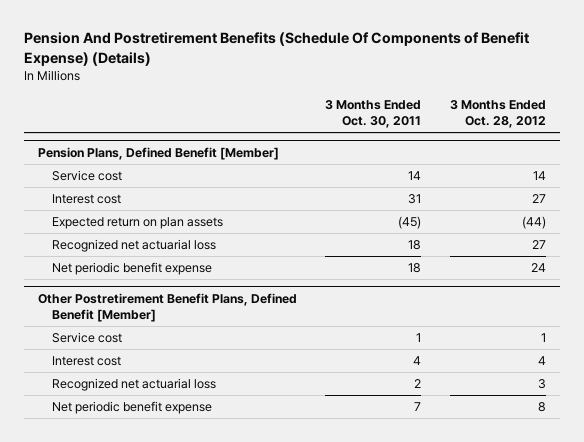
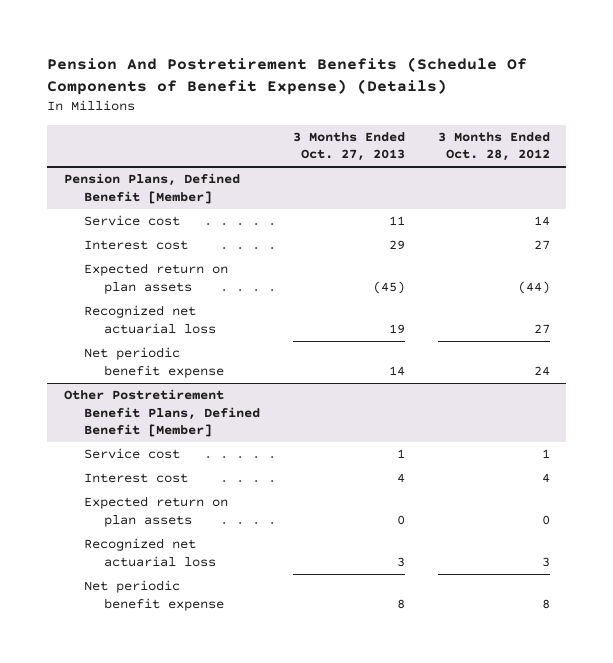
- | 3 Months Ended Oct. 30, 2011 | 3 Months Ended Oct. 28, 2012
+ | 3 Months Ended Oct. 27, 2013 | 3 Months Ended Oct. 28, 2012
@ Other Postretirement Benefit Plans, Defined Benefit [Member]
+ Expected return on plan assets | 0 | 0

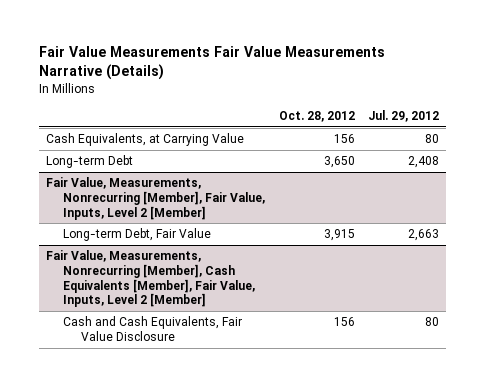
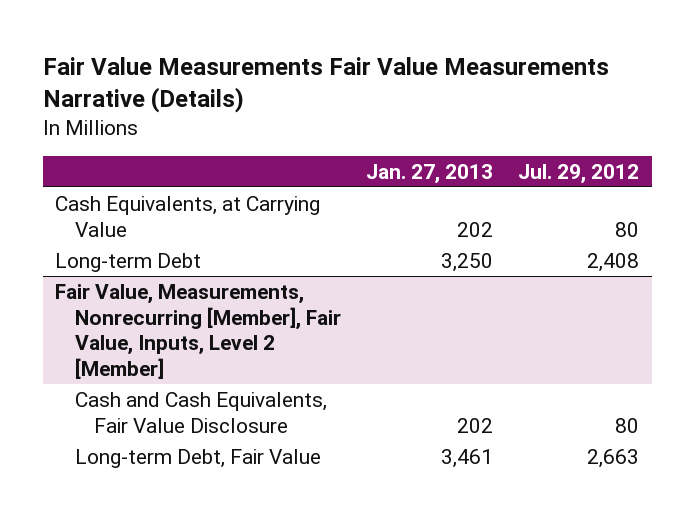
- | Oct. 28, 2012 | Jul. 29, 2012
+ | Jan. 27, 2013 | Jul. 29, 2012
- Fair Value, Measurements, Nonrecurring [Member], Cash Equivalents [Member], Fair Value, Inputs, Level 2 [Member]
@ Fair Value, Measurements, Nonrecurring [Member], Fair Value, Inputs, Level 2 [Member]
moved down: Long-term Debt, Fair Value | 3,461 | 2,663

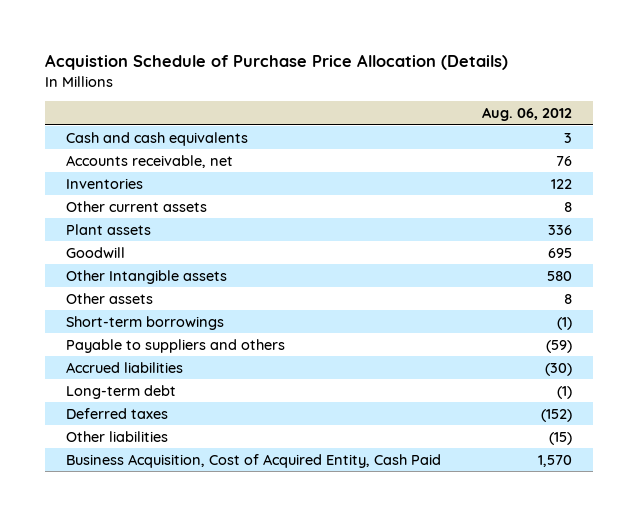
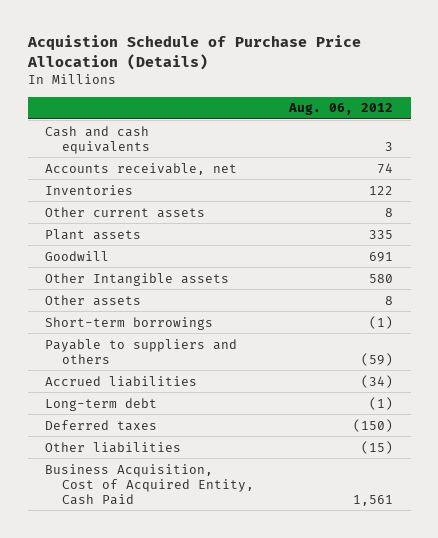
- Accounts receivable, net | 76
+ Accounts receivable, net | 74
- Plant assets | 336
- Goodwill | 695
+ Plant assets | 335
+ Goodwill | 691
- Accrued liabilities | (30)
+ Accrued liabilities | (34)
- Deferred taxes | (152)
+ Deferred taxes | (150)
- Business Acquisition, Cost of Acquired Entity, Cash Paid | 1,570
+ Business Acquisition, Cost of Acquired Entity, Cash Paid | 1,561

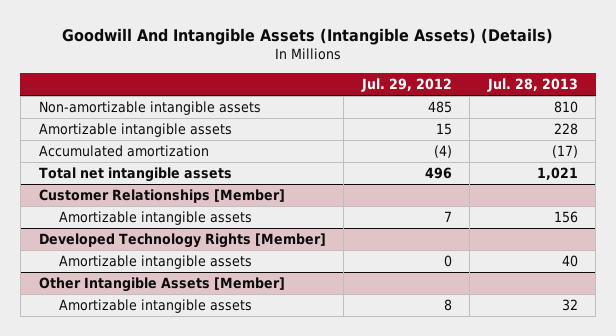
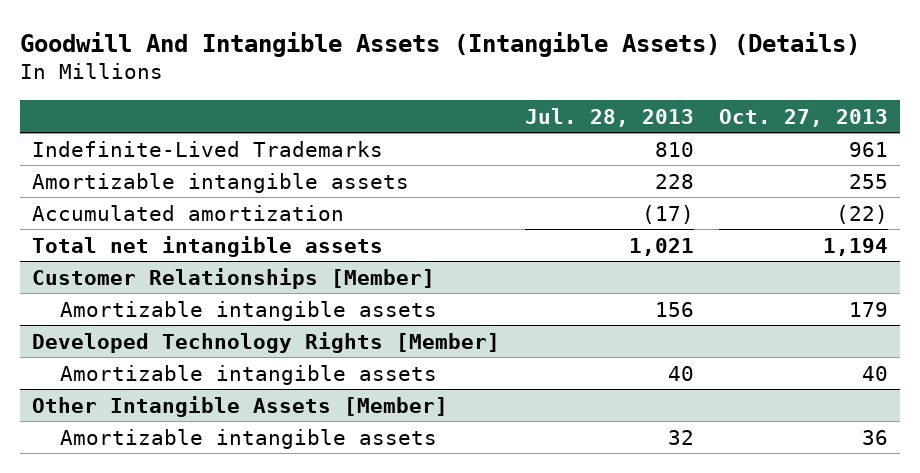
- | Jul. 29, 2012 | Jul. 28, 2013
+ | Jul. 28, 2013 | Oct. 27, 2013
- Non-amortizable intangible assets | 485 | 810
+ Indefinite-Lived Trademarks | 810 | 961

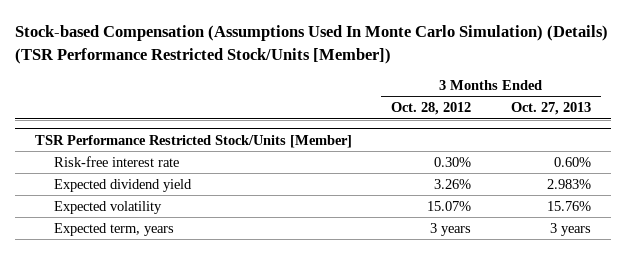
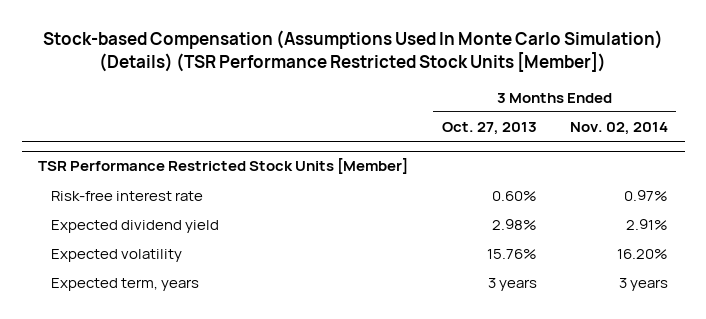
- Stock-based Compensation (Assumptions Used In Monte Carlo Simulation) (Details) (TSR Performance Restricted Stock/Units [Member])
+ Stock-based Compensation (Assumptions Used In Monte Carlo Simulation) (Details) (TSR Performance Restricted Stock Units [Member])
- | 3 Months Ended Oct. 28, 2012 | 3 Months Ended Oct. 27, 2013
+ | 3 Months Ended Oct. 27, 2013 | 3 Months Ended Nov. 02, 2014
- TSR Performance Restricted Stock/Units [Member]
+ TSR Performance Restricted Stock Units [Member]
- Expected dividend yield | 3.26% | 2.983%
+ Expected dividend yield | 2.98% | 2.91%

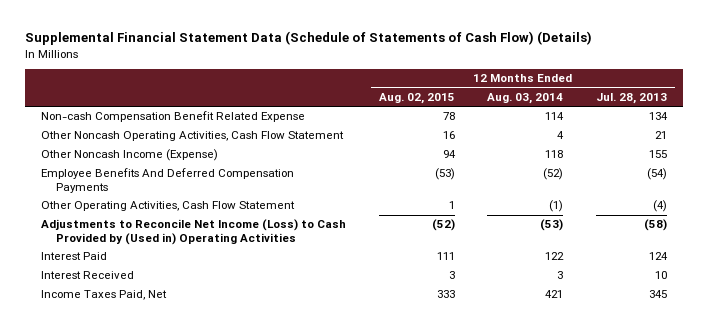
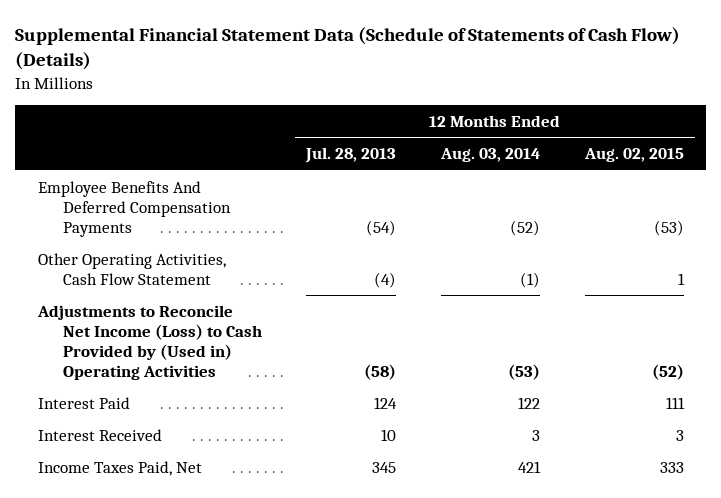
- | 12 Months Ended Aug. 02, 2015 | 12 Months Ended Aug. 03, 2014 | 12 Months Ended Jul. 28, 2013
+ | 12 Months Ended Jul. 28, 2013 | 12 Months Ended Aug. 03, 2014 | 12 Months Ended Aug. 02, 2015
- Non-cash Compensation Benefit Related Expense | 78 | 114 | 134
- Other Noncash Operating Activities, Cash Flow Statement | 16 | 4 | 21
- Other Noncash Income (Expense) | 94 | 118 | 155

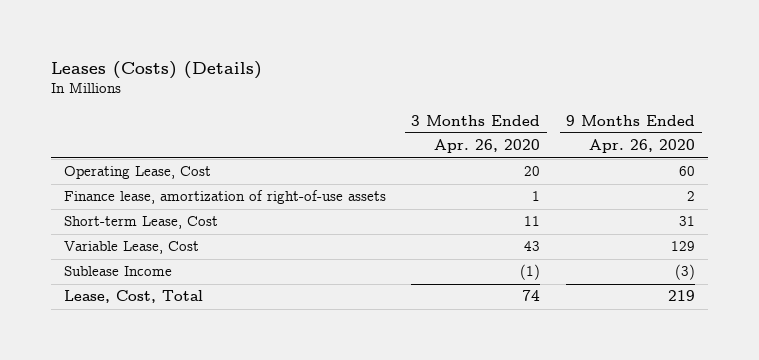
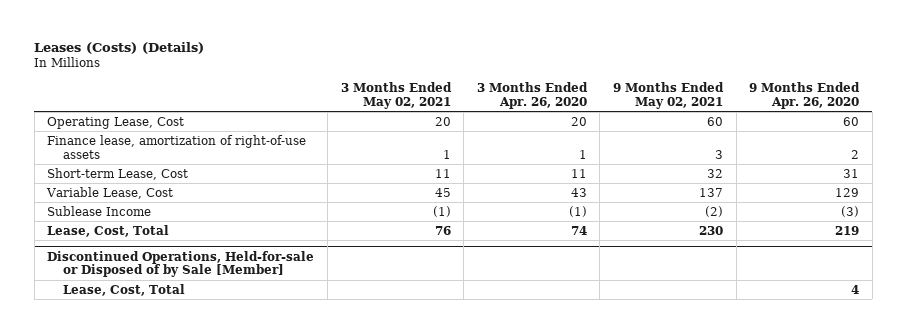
- | 3 Months Ended Apr. 26, 2020 | 9 Months Ended Apr. 26, 2020
+ | 3 Months Ended May 02, 2021 | 3 Months Ended Apr. 26, 2020 | 9 Months Ended May 02, 2021 | 9 Months Ended Apr. 26, 2020
+ Discontinued Operations, Held-for-sale or Disposed of by Sale [Member]
+ Lease, Cost, Total | | | | 4

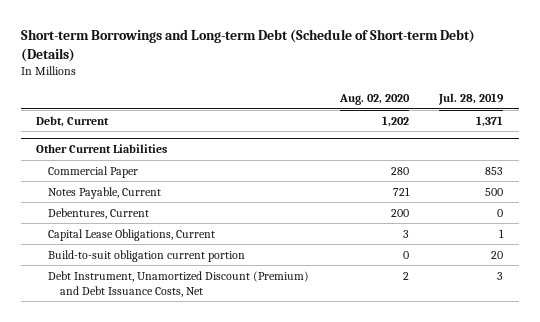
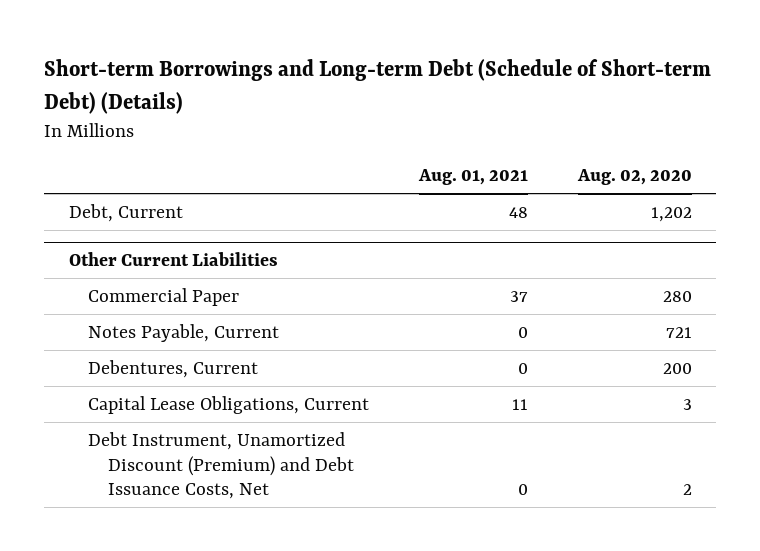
- | Aug. 02, 2020 | Jul. 28, 2019
+ | Aug. 01, 2021 | Aug. 02, 2020
@ Other Current Liabilities
- Build-to-suit obligation current portion | 0 | 20

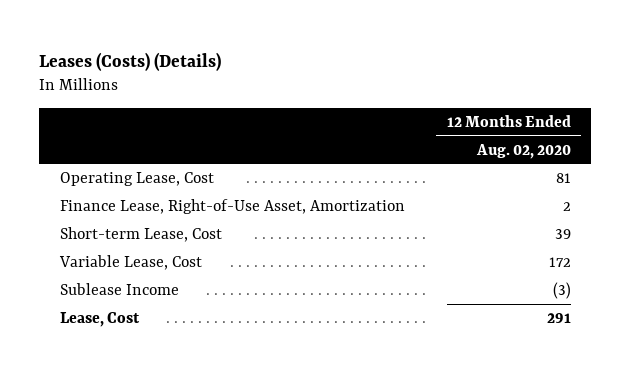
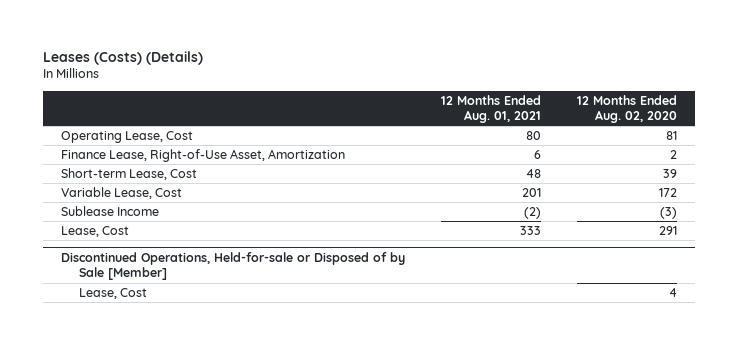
- | 12 Months Ended Aug. 02, 2020
+ | 12 Months Ended Aug. 01, 2021 | 12 Months Ended Aug. 02, 2020
+ Discontinued Operations, Held-for-sale or Disposed of by Sale [Member]
+ Lease, Cost | | 4

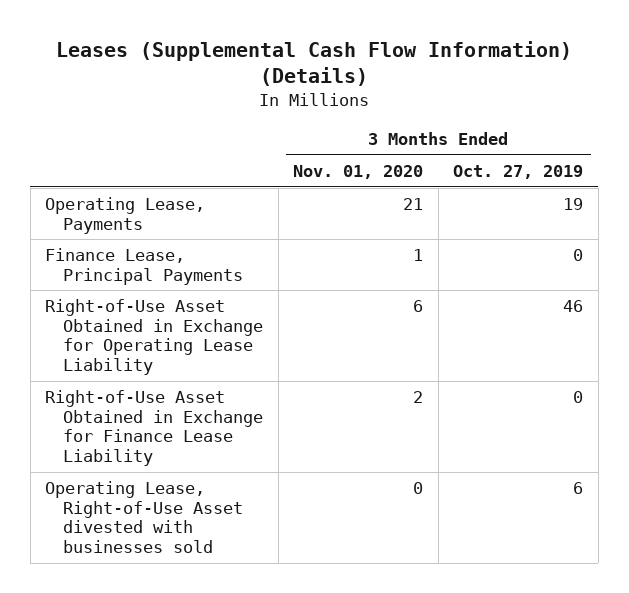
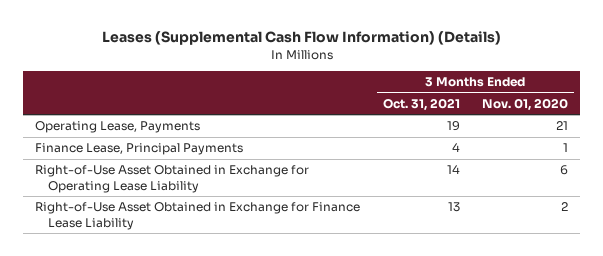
- | 3 Months Ended Nov. 01, 2020 | 3 Months Ended Oct. 27, 2019
+ | 3 Months Ended Oct. 31, 2021 | 3 Months Ended Nov. 01, 2020
- Operating Lease, Right-of-Use Asset divested with businesses sold | 0 | 6

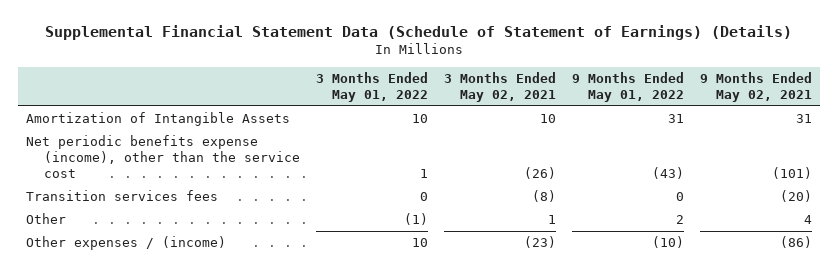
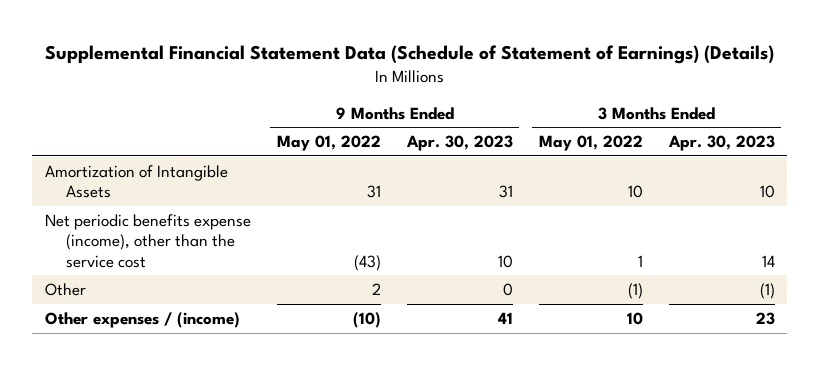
- | 3 Months Ended May 01, 2022 | 3 Months Ended May 02, 2021 | 9 Months Ended May 01, 2022 | 9 Months Ended May 02, 2021
+ | 9 Months Ended May 01, 2022 | 9 Months Ended Apr. 30, 2023 | 3 Months Ended May 01, 2022 | 3 Months Ended Apr. 30, 2023
- Transition services fees | 0 | (8) | 0 | (20)

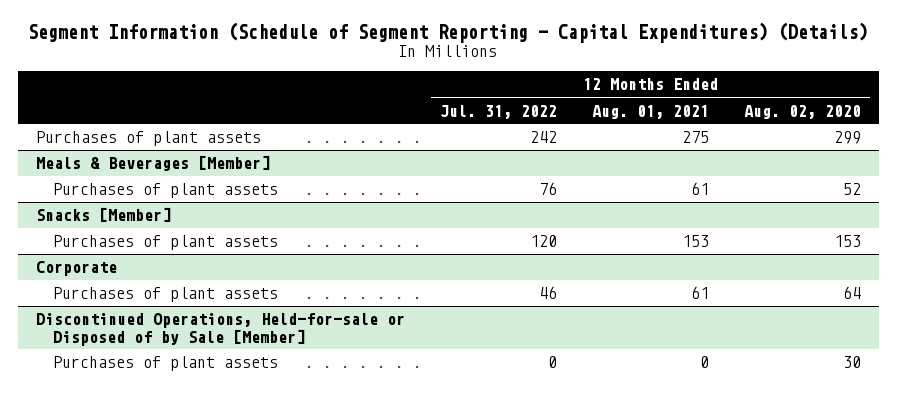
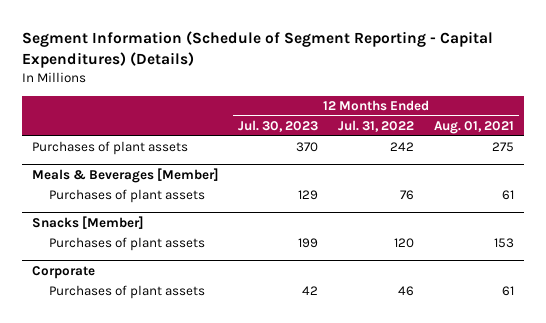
- | 12 Months Ended Jul. 31, 2022 | 12 Months Ended Aug. 01, 2021 | 12 Months Ended Aug. 02, 2020
+ | 12 Months Ended Jul. 30, 2023 | 12 Months Ended Jul. 31, 2022 | 12 Months Ended Aug. 01, 2021
- Discontinued Operations, Held-for-sale or Disposed of by Sale [Member]
- Purchases of plant assets | 0 | 0 | 30

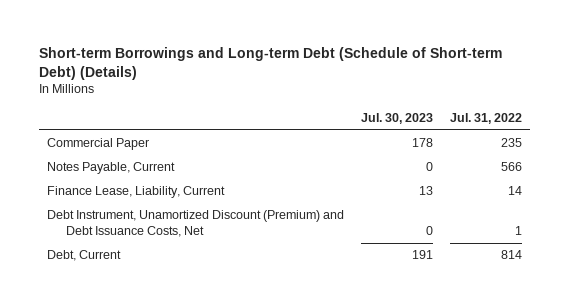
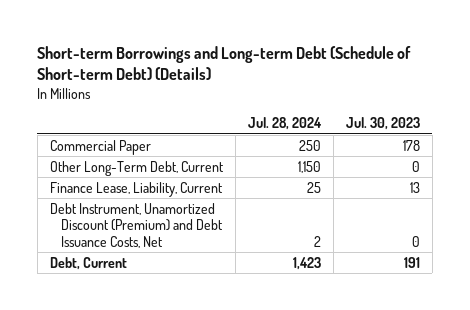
- | Jul. 30, 2023 | Jul. 31, 2022
+ | Jul. 28, 2024 | Jul. 30, 2023
- Notes Payable, Current | 0 | 566
+ Other Long-Term Debt, Current | 1,150 | 0

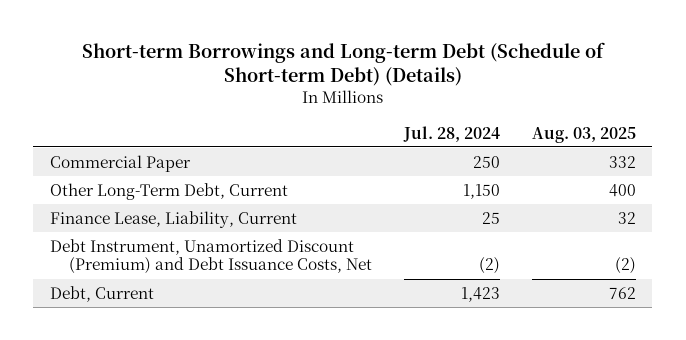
- | Jul. 28, 2024 | Jul. 30, 2023
+ | Jul. 28, 2024 | Aug. 03, 2025
- Debt Instrument, Unamortized Discount (Premium) and Debt Issuance Costs, Net | 2 | 0
+ Debt Instrument, Unamortized Discount (Premium) and Debt Issuance Costs, Net | (2) | (2)

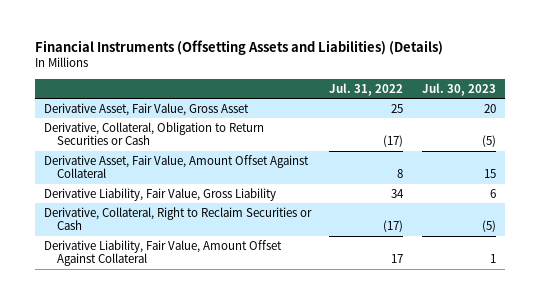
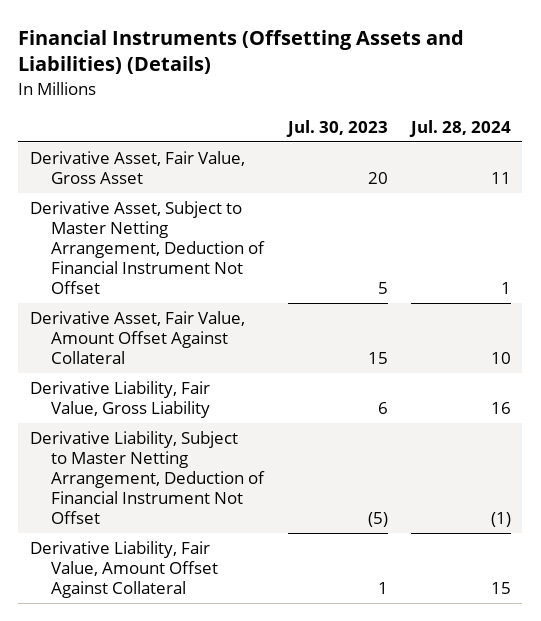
- | Jul. 31, 2022 | Jul. 30, 2023
+ | Jul. 30, 2023 | Jul. 28, 2024
- Derivative, Collateral, Obligation to Return Securities or Cash | (17) | (5)
+ Derivative Asset, Subject to Master Netting Arrangement, Deduction of Financial Instrument Not Offset | 5 | 1
- Derivative, Collateral, Right to Reclaim Securities or Cash | (17) | (5)
+ Derivative Liability, Subject to Master Netting Arrangement, Deduction of Financial Instrument Not Offset | (5) | (1)

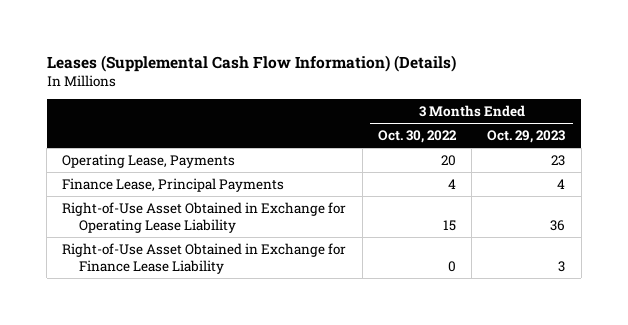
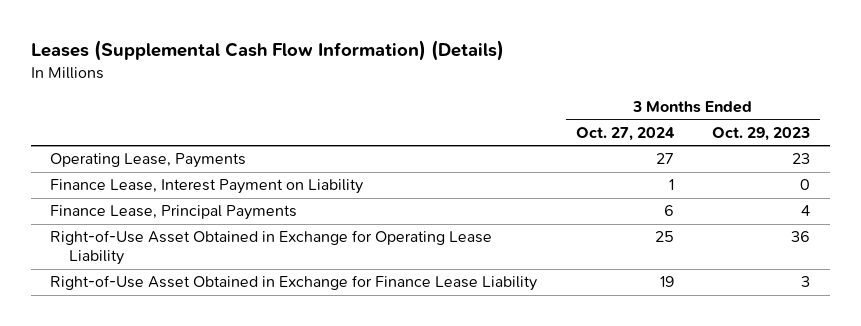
- | 3 Months Ended Oct. 30, 2022 | 3 Months Ended Oct. 29, 2023
+ | 3 Months Ended Oct. 27, 2024 | 3 Months Ended Oct. 29, 2023
+ Finance Lease, Interest Payment on Liability | 1 | 0

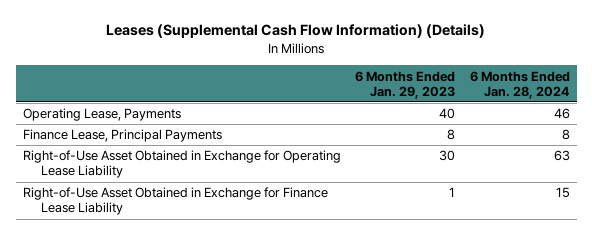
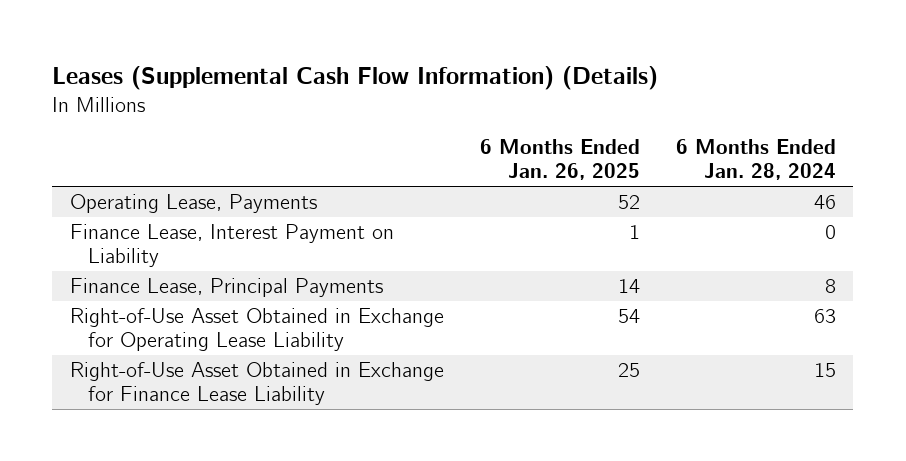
- | 6 Months Ended Jan. 29, 2023 | 6 Months Ended Jan. 28, 2024
+ | 6 Months Ended Jan. 26, 2025 | 6 Months Ended Jan. 28, 2024
+ Finance Lease, Interest Payment on Liability | 1 | 0

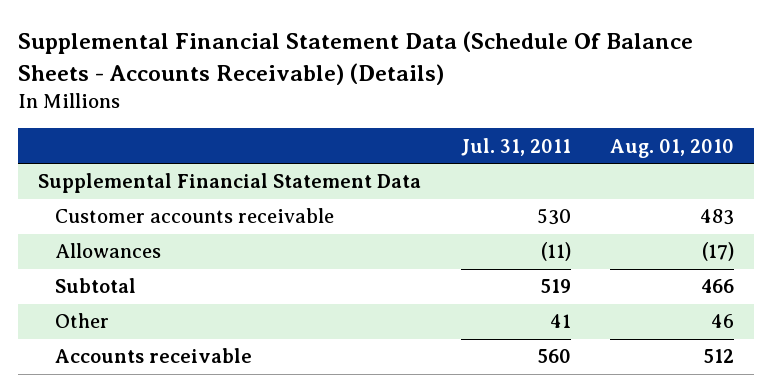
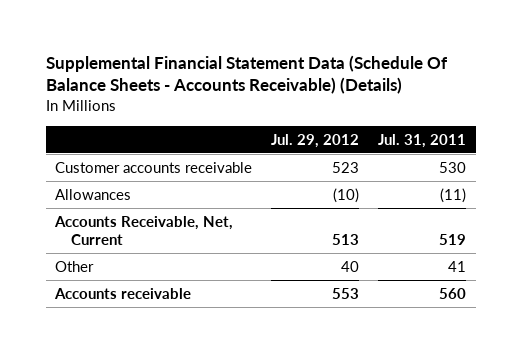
- | Jul. 31, 2011 | Aug. 01, 2010
+ | Jul. 29, 2012 | Jul. 31, 2011
- Supplemental Financial Statement Data
- Subtotal | 519 | 466
+ Accounts Receivable, Net, Current | 513 | 519

